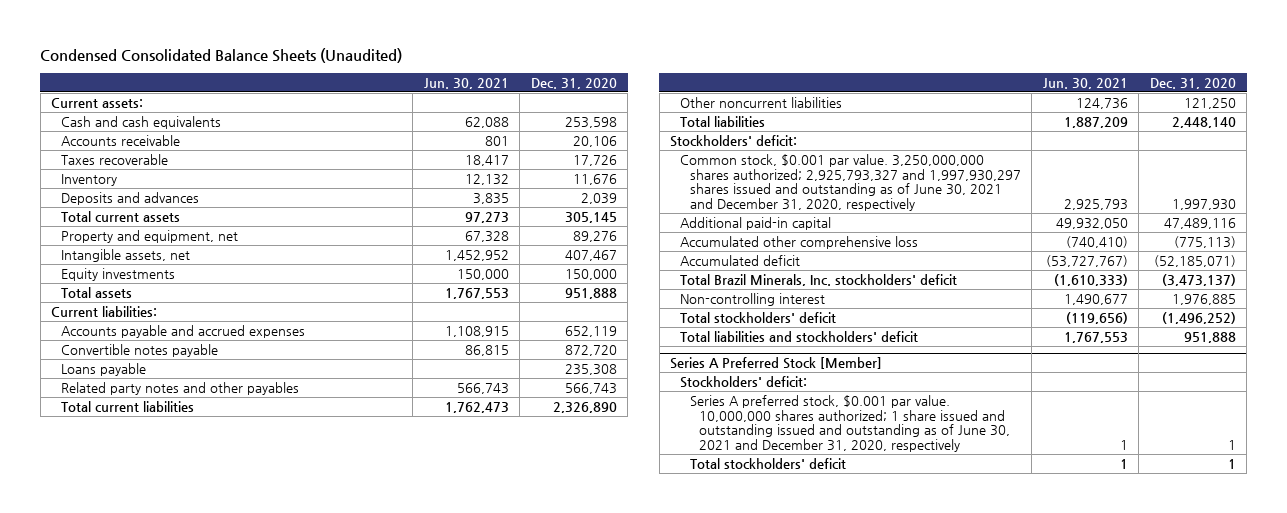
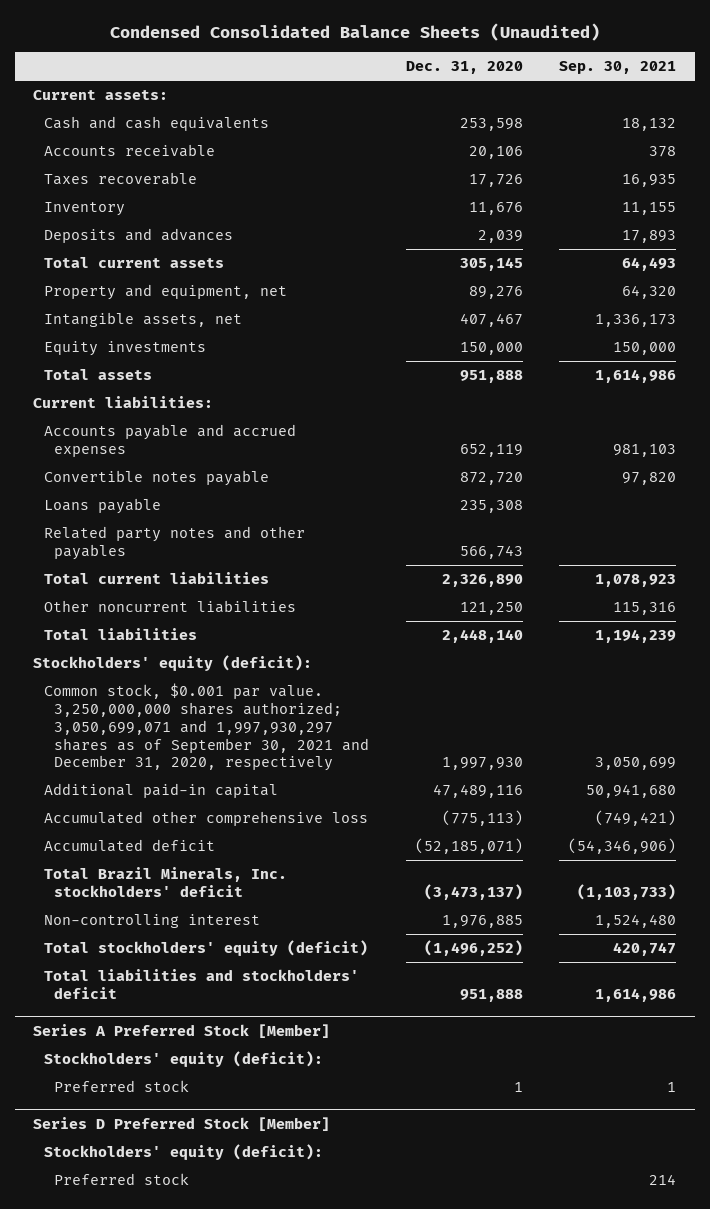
- | Jun. 30, 2021 | Dec. 31, 2020
+ | Dec. 31, 2020 | Sep. 30, 2021
- Stockholders' deficit:
- Common stock, $0.001 par value. 3,250,000,000 shares authorized; 2,925,793,327 and 1,997,930,297 shares issued and outstanding as of June 30, 2021 and December 31, 2020, respectively | 2,925,793 | 1,997,930
+ Stockholders' equity (deficit):
+ Common stock, $0.001 par value. 3,250,000,000 shares authorized; 3,050,699,071 and 1,997,930,297 shares as of September 30, 2021 and December 31, 2020, respectively | 1,997,930 | 3,050,699
- Total stockholders' deficit | (119,656) | (1,496,252)
+ Total stockholders' equity (deficit) | (1,496,252) | 420,747
@ Series A Preferred Stock [Member]
- Stockholders' deficit:
- Series A preferred stock, $0.001 par value. 10,000,000 shares authorized; 1 share issued and outstanding issued and outstanding as of June 30, 2021 and December 31, 2020, respectively | 1 | 1
- Total stockholders' deficit | 1 | 1
+ Stockholders' equity (deficit):
+ Preferred stock | 1 | 1
+ Series D Preferred Stock [Member]
+ Stockholders' equity (deficit):
+ Preferred stock | | 214

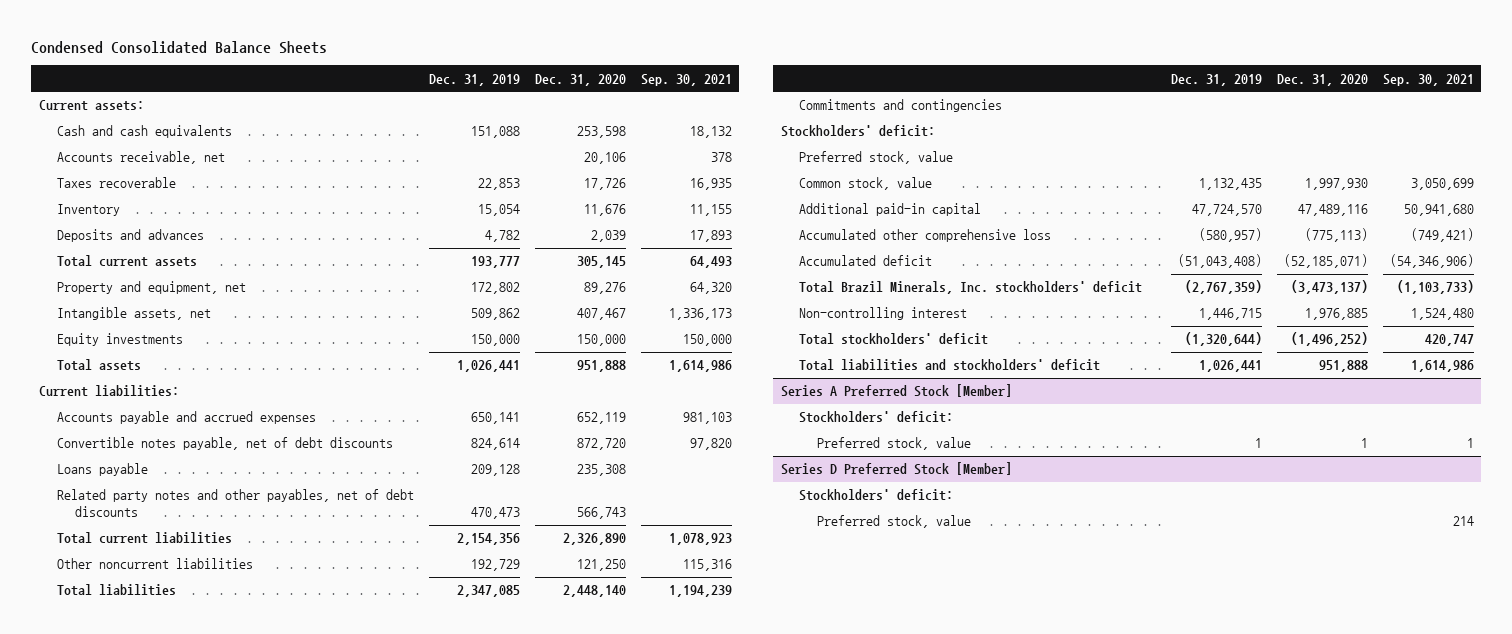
- Condensed Consolidated Balance Sheets (Unaudited)
+ Condensed Consolidated Balance Sheets
- | Dec. 31, 2020 | Sep. 30, 2021
+ | Dec. 31, 2019 | Dec. 31, 2020 | Sep. 30, 2021
- Accounts receivable | 20,106 | 378
+ Accounts receivable, net | | 20,106 | 378
- Convertible notes payable | 872,720 | 97,820
+ Convertible notes payable, net of debt discounts | 824,614 | 872,720 | 97,820
- Related party notes and other payables | 566,743 |
+ Related party notes and other payables, net of debt discounts | 470,473 | 566,743 |
- Stockholders' equity (deficit):
- Common stock, $0.001 par value. 3,250,000,000 shares authorized; 3,050,699,071 and 1,997,930,297 shares as of September 30, 2021 and December 31, 2020, respectively | 1,997,930 | 3,050,699
+ Commitments and contingencies
+ Stockholders' deficit:
+ Preferred stock, value
+ Common stock, value | 1,132,435 | 1,997,930 | 3,050,699
- Total stockholders' equity (deficit) | (1,496,252) | 420,747
+ Total stockholders' deficit | (1,320,644) | (1,496,252) | 420,747
@ Series A Preferred Stock [Member]
- Stockholders' equity (deficit):
- Preferred stock | 1 | 1
+ Stockholders' deficit:
+ Preferred stock, value | 1 | 1 | 1
@ Series D Preferred Stock [Member]
- Stockholders' equity (deficit):
- Preferred stock | | 214
+ Stockholders' deficit:
+ Preferred stock, value | | | 214

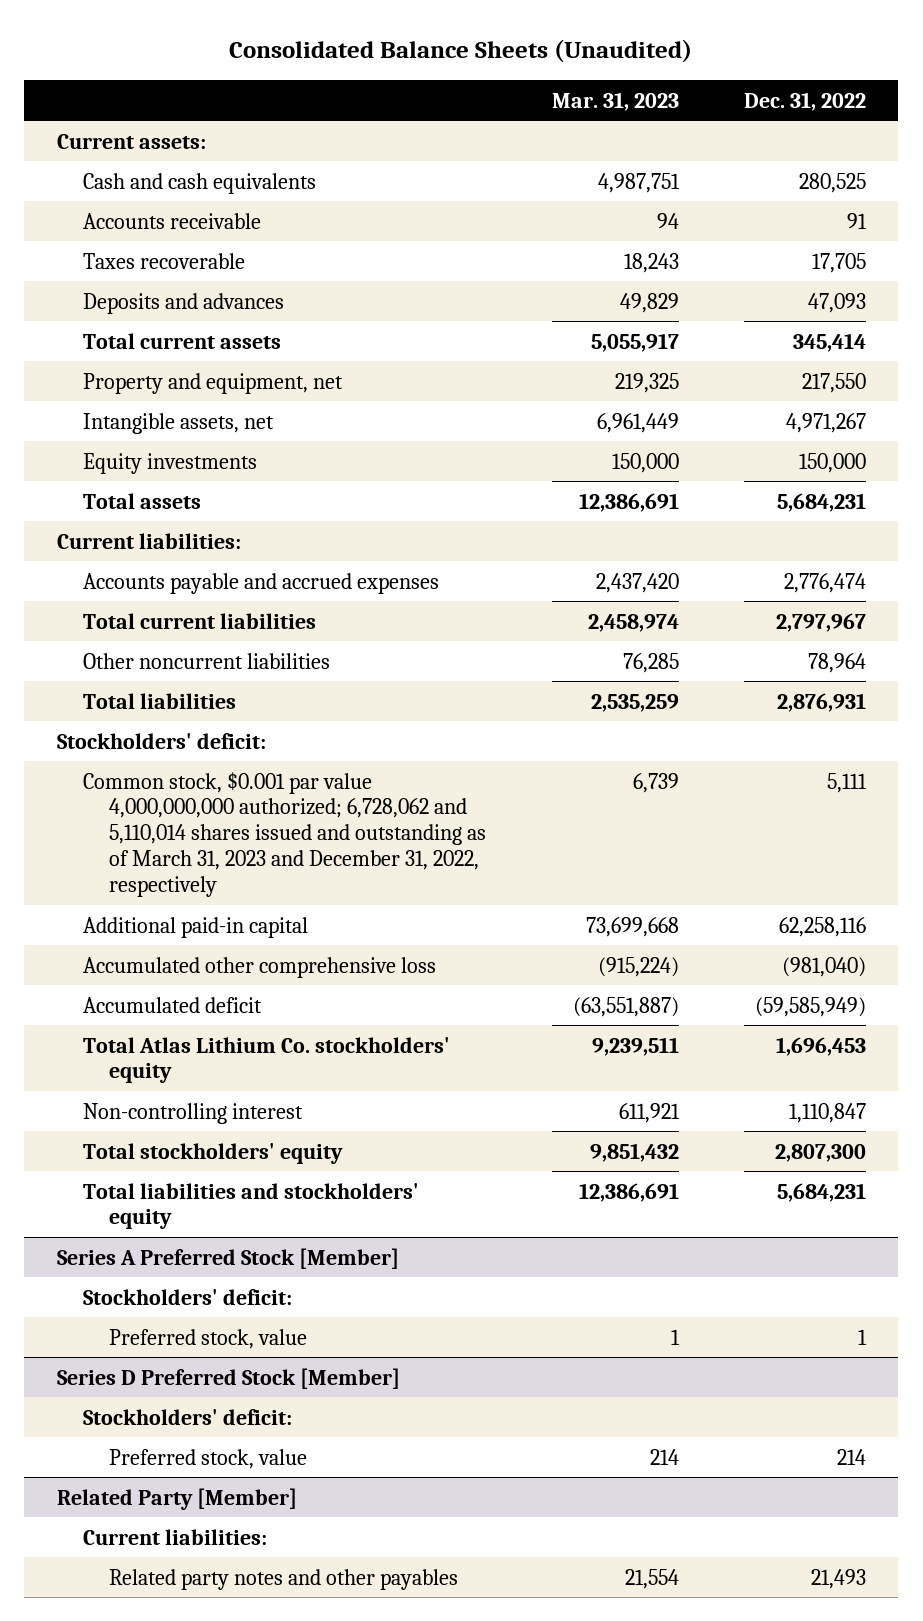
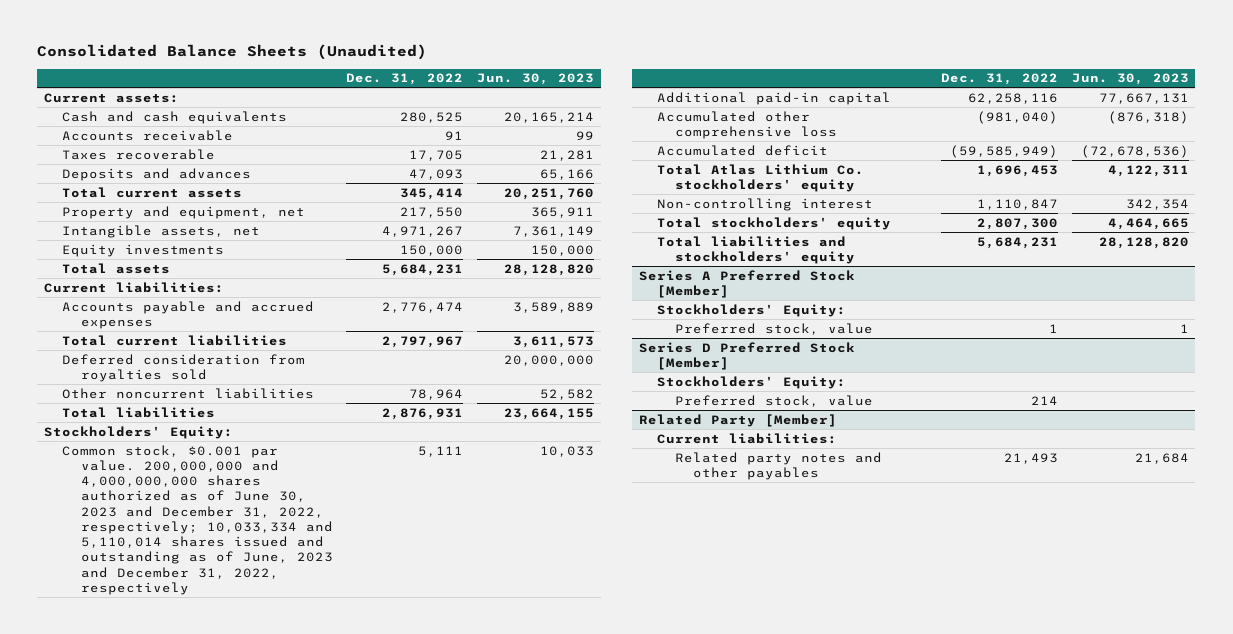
- | Mar. 31, 2023 | Dec. 31, 2022
+ | Dec. 31, 2022 | Jun. 30, 2023
+ Deferred consideration from royalties sold | | 20,000,000
- Stockholders' deficit:
- Common stock, $0.001 par value 4,000,000,000 authorized; 6,728,062 and 5,110,014 shares issued and outstanding as of March 31, 2023 and December 31, 2022, respectively | 6,739 | 5,111
+ Stockholders' Equity:
+ Common stock, $0.001 par value. 200,000,000 and 4,000,000,000 shares authorized as of June 30, 2023 and December 31, 2022, respectively; 10,033,334 and 5,110,014 shares issued and outstanding as of June, 2023 and December 31, 2022, respectively | 5,111 | 10,033
@ Series A Preferred Stock [Member]
- Stockholders' deficit:
+ Stockholders' Equity:
@ Series D Preferred Stock [Member]
- Stockholders' deficit:
+ Stockholders' Equity:

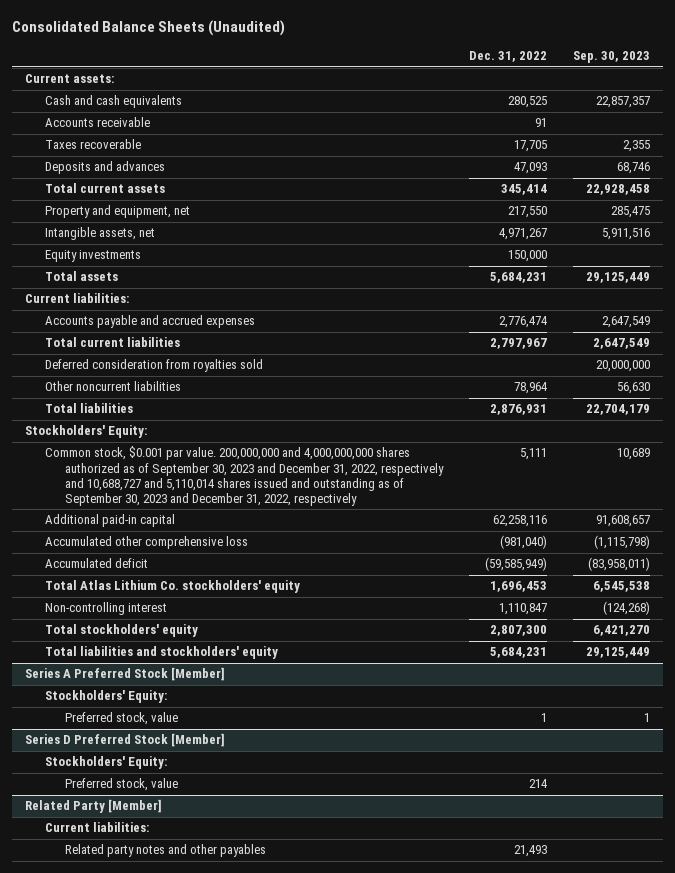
- | Dec. 31, 2022 | Jun. 30, 2023
+ | Dec. 31, 2022 | Sep. 30, 2023
- Common stock, $0.001 par value. 200,000,000 and 4,000,000,000 shares authorized as of June 30, 2023 and December 31, 2022, respectively; 10,033,334 and 5,110,014 shares issued and outstanding as of June, 2023 and December 31, 2022, respectively | 5,111 | 10,033
+ Common stock, $0.001 par value. 200,000,000 and 4,000,000,000 shares authorized as of September 30, 2023 and December 31, 2022, respectively and 10,688,727 and 5,110,014 shares issued and outstanding as of September 30, 2023 and December 31, 2022, respectively | 5,111 | 10,689

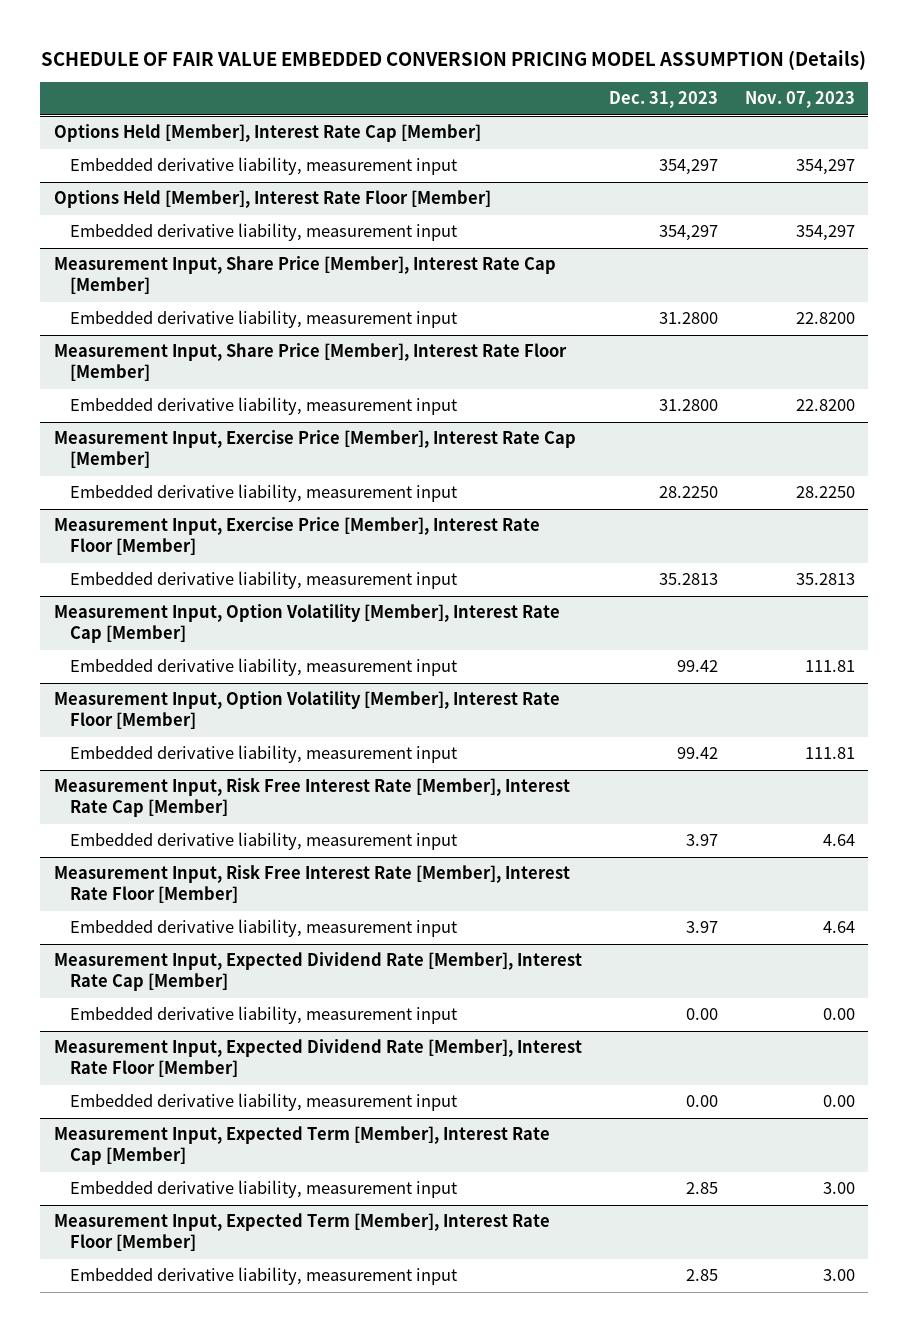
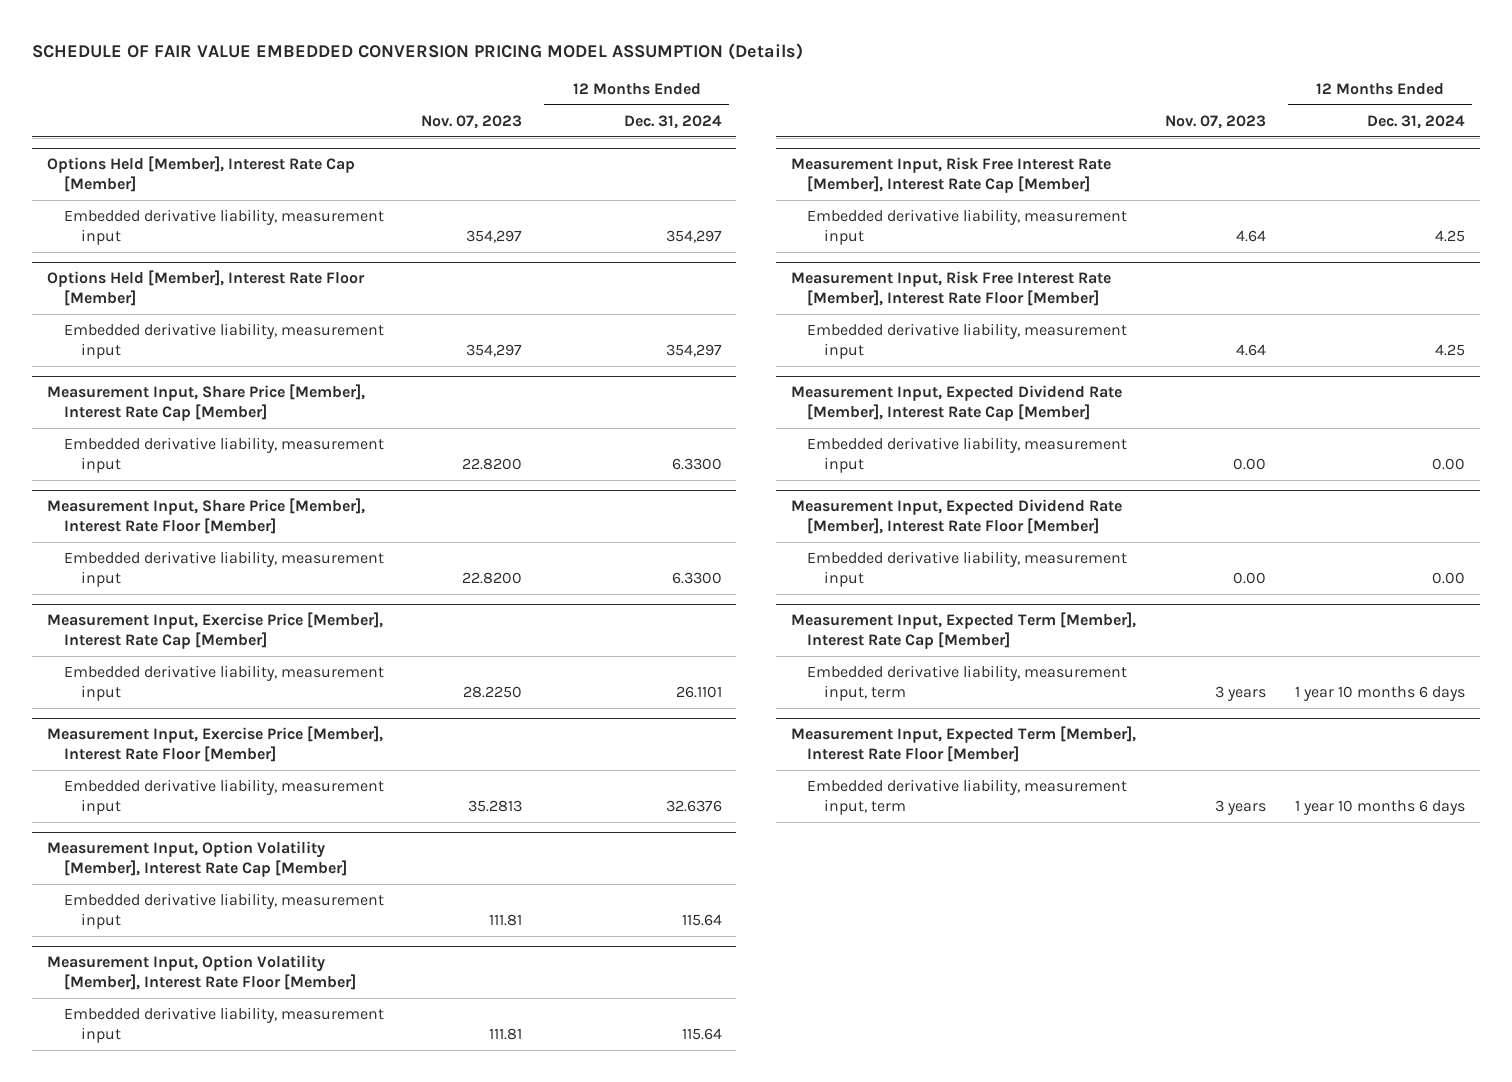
- | Dec. 31, 2023 | Nov. 07, 2023
+ | Nov. 07, 2023 | 12 Months Ended Dec. 31, 2024
@ Measurement Input, Expected Term [Member], Interest Rate Cap [Member]
- Embedded derivative liability, measurement input | 2.85 | 3.00
+ Embedded derivative liability, measurement input, term | 3 years | 1 year 10 months 6 days
@ Measurement Input, Expected Term [Member], Interest Rate Floor [Member]
- Embedded derivative liability, measurement input | 2.85 | 3.00
+ Embedded derivative liability, measurement input, term | 3 years | 1 year 10 months 6 days

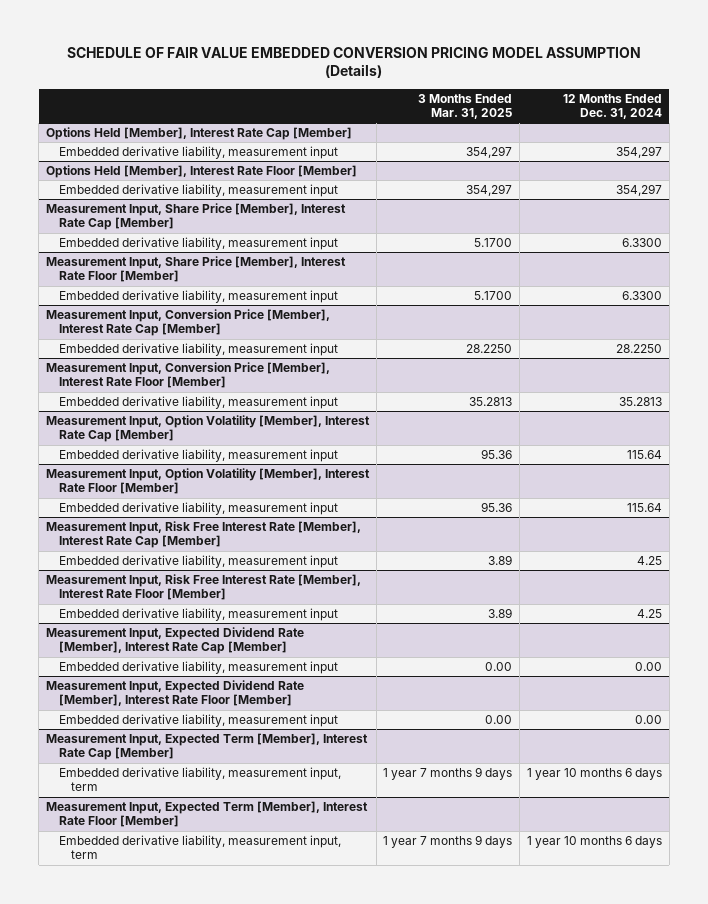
- | Nov. 07, 2023 | 12 Months Ended Dec. 31, 2024
+ | 3 Months Ended Mar. 31, 2025 | 12 Months Ended Dec. 31, 2024
- Measurement Input, Exercise Price [Member], Interest Rate Cap [Member]
- Embedded derivative liability, measurement input | 28.2250 | 26.1101
- Measurement Input, Exercise Price [Member], Interest Rate Floor [Member]
- Embedded derivative liability, measurement input | 35.2813 | 32.6376
+ Measurement Input, Conversion Price [Member], Interest Rate Cap [Member]
+ Embedded derivative liability, measurement input | 28.2250 | 28.2250
+ Measurement Input, Conversion Price [Member], Interest Rate Floor [Member]
+ Embedded derivative liability, measurement input | 35.2813 | 35.2813

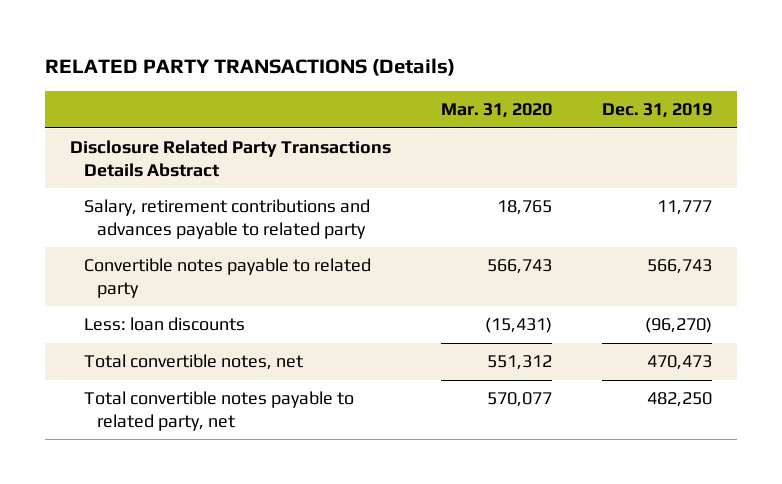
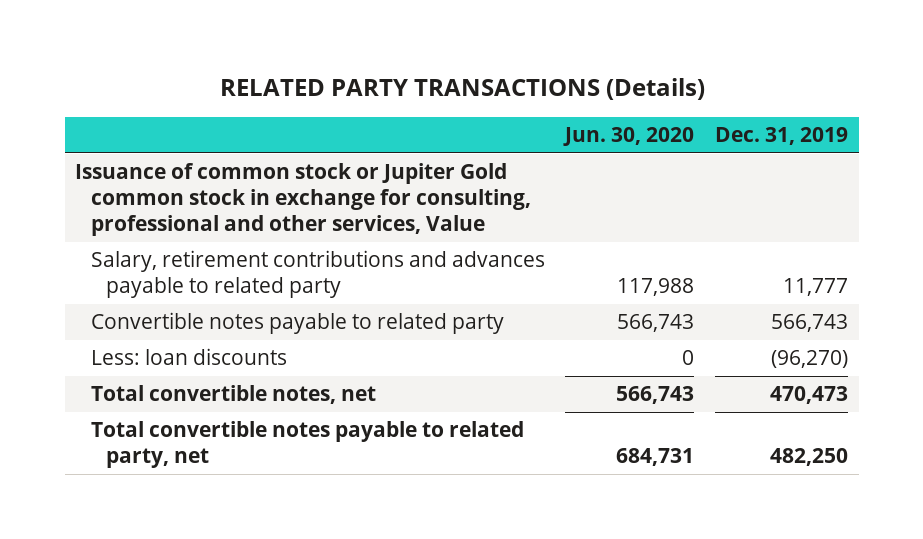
- | Mar. 31, 2020 | Dec. 31, 2019
+ | Jun. 30, 2020 | Dec. 31, 2019
- Disclosure Related Party Transactions Details Abstract
+ Issuance of common stock or Jupiter Gold common stock in exchange for consulting, professional and other services, Value

